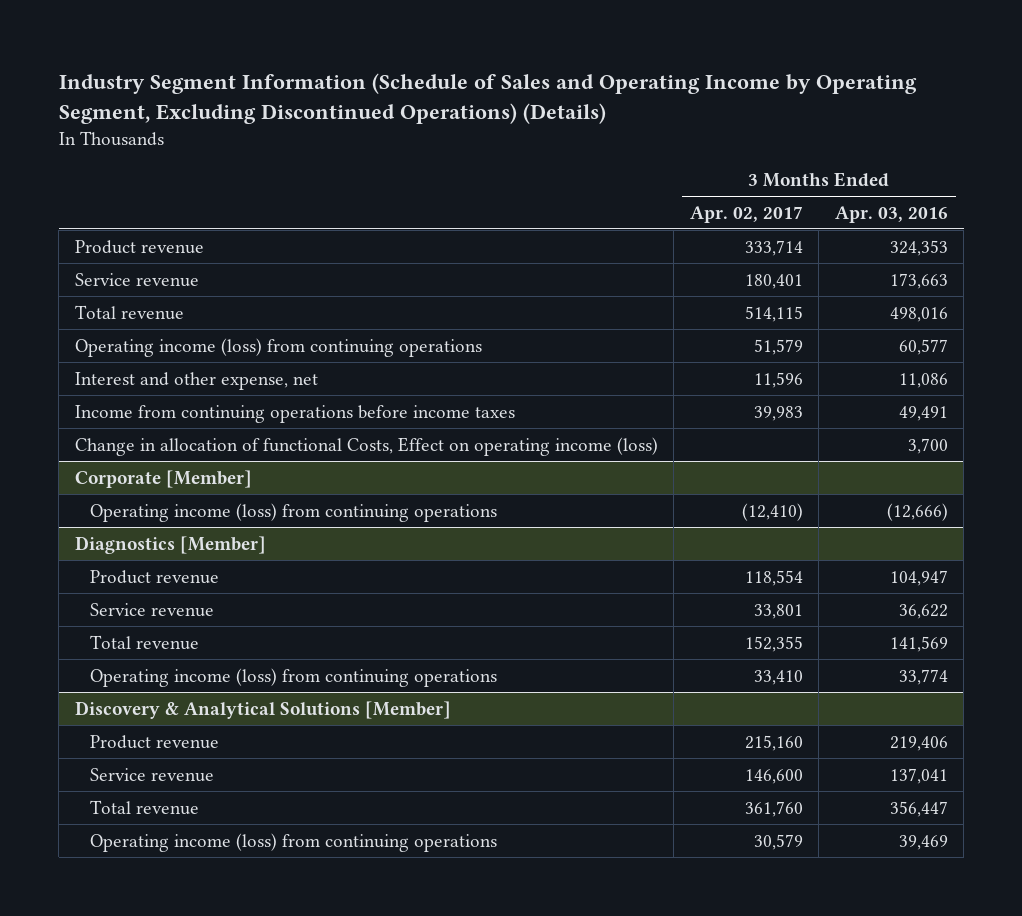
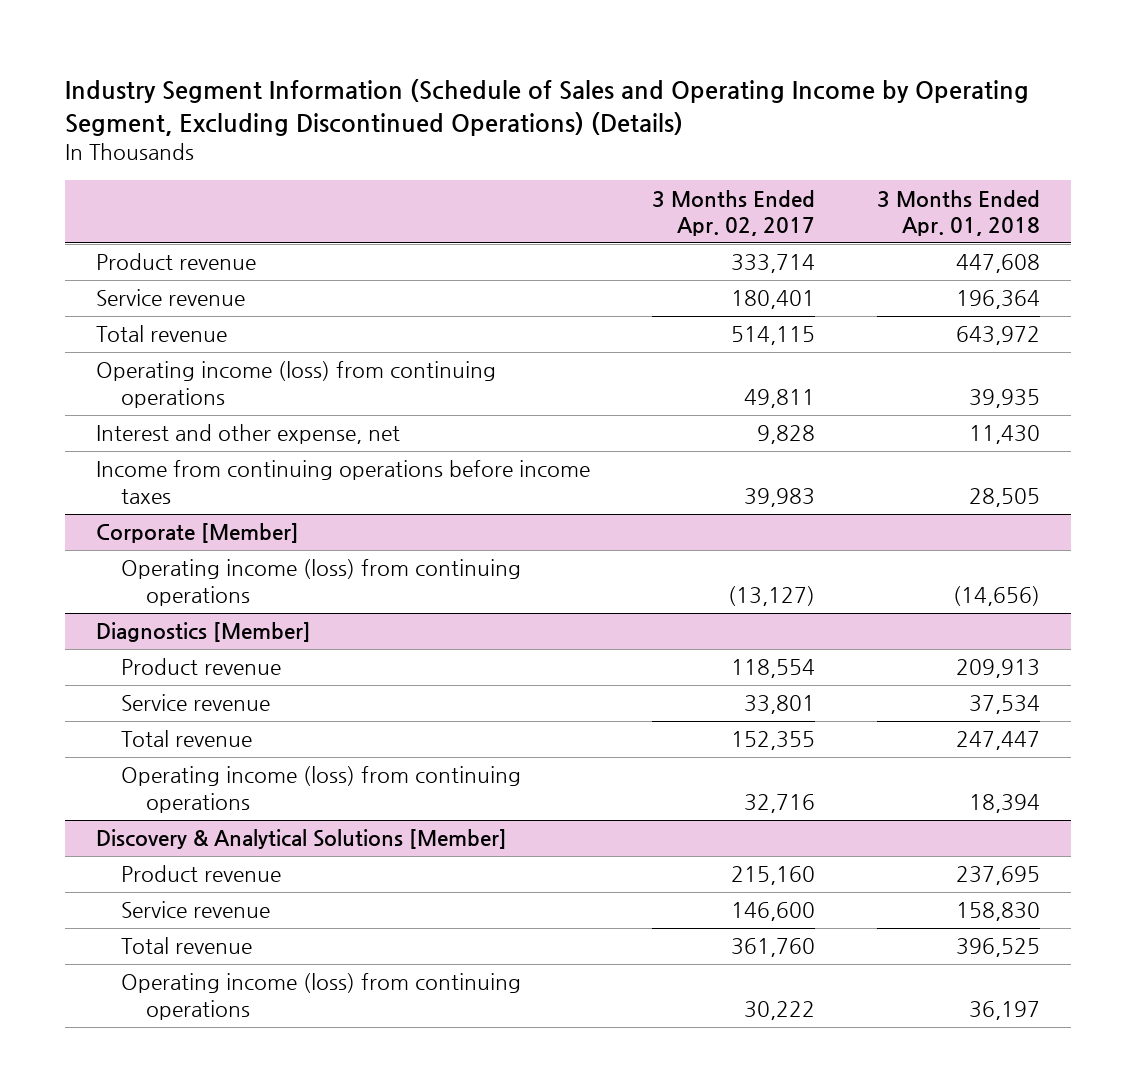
- | 3 Months Ended Apr. 02, 2017 | 3 Months Ended Apr. 03, 2016
+ | 3 Months Ended Apr. 02, 2017 | 3 Months Ended Apr. 01, 2018
- Operating income (loss) from continuing operations | 51,579 | 60,577
- Interest and other expense, net | 11,596 | 11,086
+ Operating income (loss) from continuing operations | 49,811 | 39,935
+ Interest and other expense, net | 9,828 | 11,430
- Change in allocation of functional Costs, Effect on operating income (loss) | | 3,700
@ Corporate [Member]
- Operating income (loss) from continuing operations | (12,410) | (12,666)
+ Operating income (loss) from continuing operations | (13,127) | (14,656)
@ Diagnostics [Member]
- Operating income (loss) from continuing operations | 33,410 | 33,774
+ Operating income (loss) from continuing operations | 32,716 | 18,394
@ Discovery & Analytical Solutions [Member]
- Operating income (loss) from continuing operations | 30,579 | 39,469
+ Operating income (loss) from continuing operations | 30,222 | 36,197

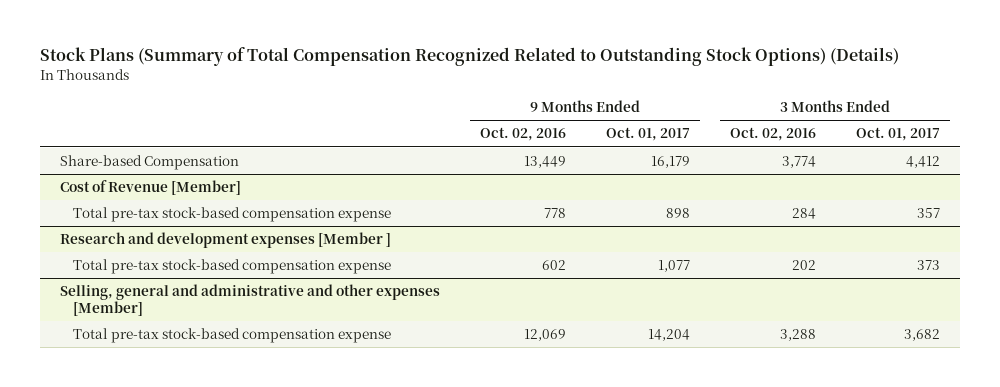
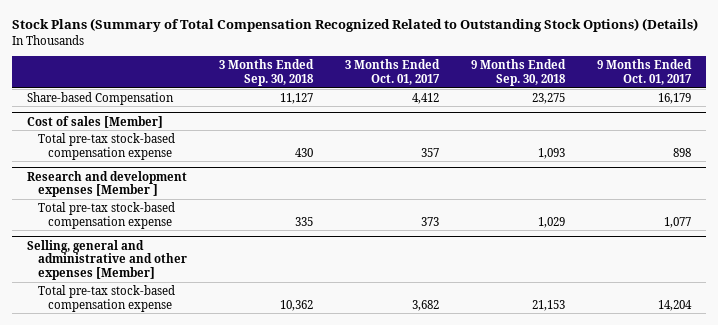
- | 9 Months Ended Oct. 02, 2016 | 9 Months Ended Oct. 01, 2017 | 3 Months Ended Oct. 02, 2016 | 3 Months Ended Oct. 01, 2017
+ | 3 Months Ended Sep. 30, 2018 | 3 Months Ended Oct. 01, 2017 | 9 Months Ended Sep. 30, 2018 | 9 Months Ended Oct. 01, 2017
- Cost of Revenue [Member]
+ Cost of sales [Member]

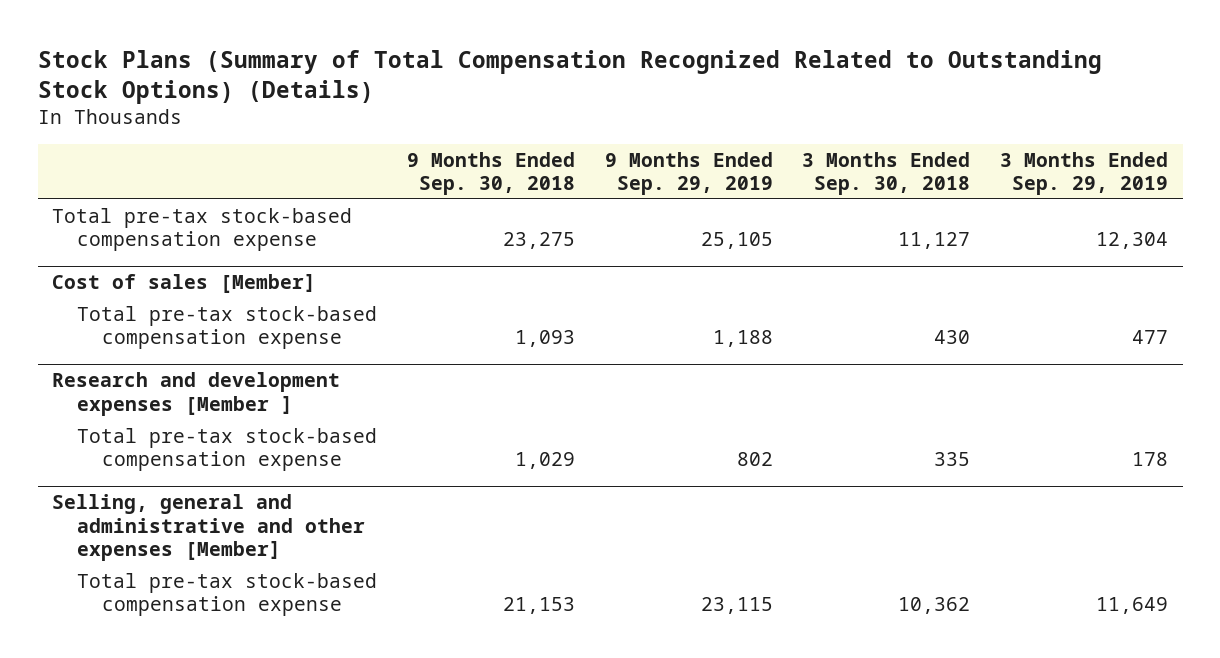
- | 3 Months Ended Sep. 30, 2018 | 3 Months Ended Oct. 01, 2017 | 9 Months Ended Sep. 30, 2018 | 9 Months Ended Oct. 01, 2017
+ | 9 Months Ended Sep. 30, 2018 | 9 Months Ended Sep. 29, 2019 | 3 Months Ended Sep. 30, 2018 | 3 Months Ended Sep. 29, 2019
- Share-based Compensation | 11,127 | 4,412 | 23,275 | 16,179
+ Total pre-tax stock-based compensation expense | 23,275 | 25,105 | 11,127 | 12,304

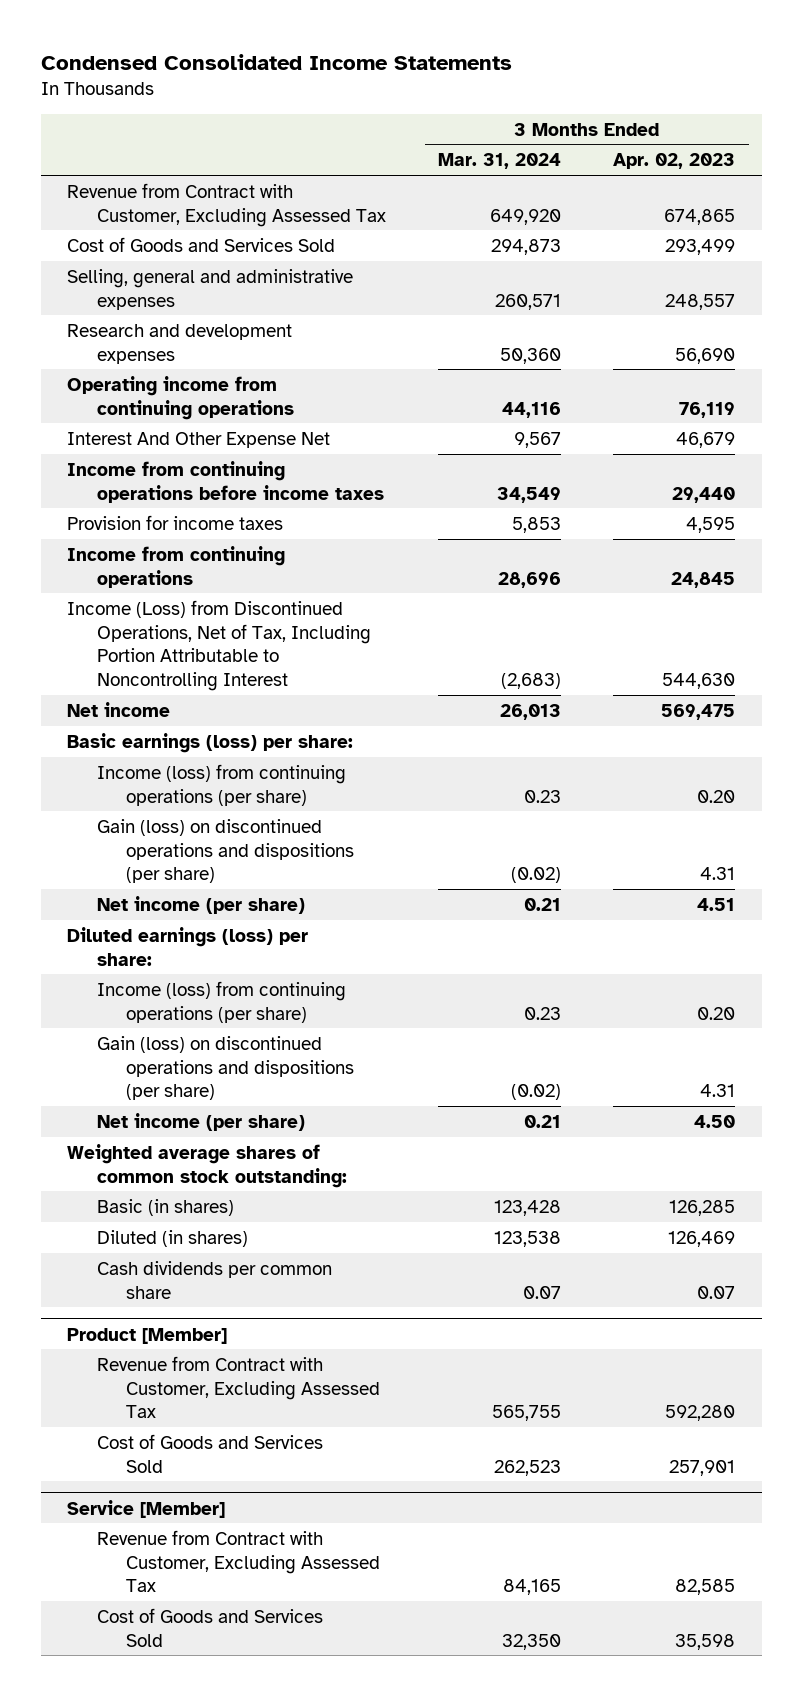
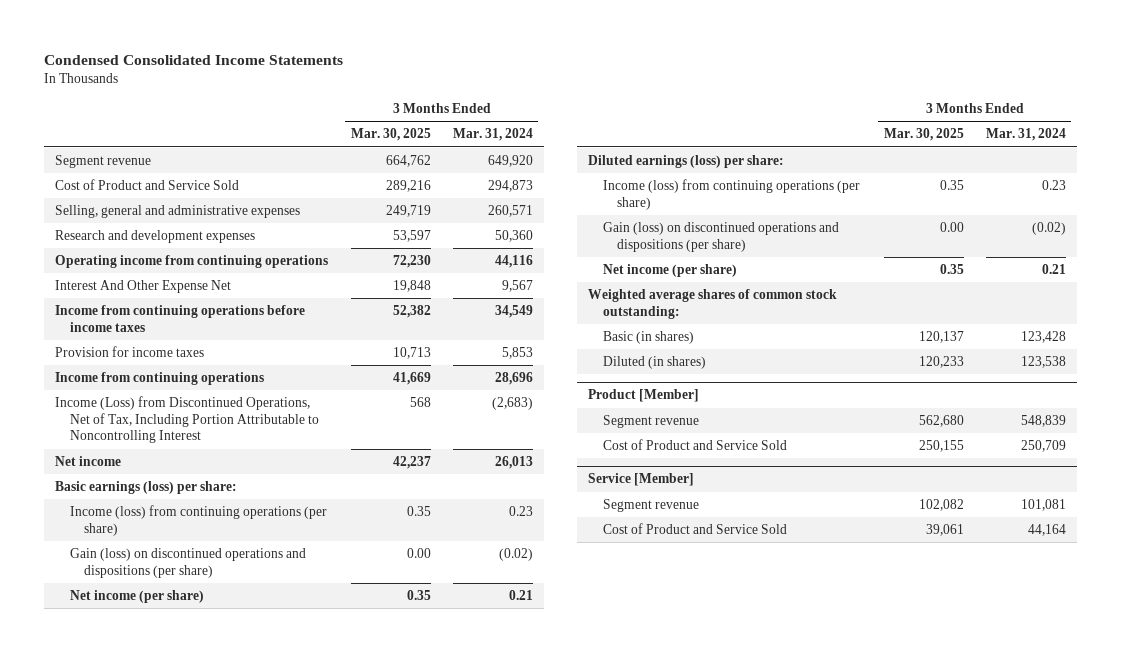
- | 3 Months Ended Mar. 31, 2024 | 3 Months Ended Apr. 02, 2023
+ | 3 Months Ended Mar. 30, 2025 | 3 Months Ended Mar. 31, 2024
- Revenue from Contract with Customer, Excluding Assessed Tax | 649,920 | 674,865
- Cost of Goods and Services Sold | 294,873 | 293,499
+ Segment revenue | 664,762 | 649,920
+ Cost of Product and Service Sold | 289,216 | 294,873
- Cash dividends per common share | 0.07 | 0.07
@ Product [Member]
- Revenue from Contract with Customer, Excluding Assessed Tax | 565,755 | 592,280
- Cost of Goods and Services Sold | 262,523 | 257,901
+ Segment revenue | 562,680 | 548,839
+ Cost of Product and Service Sold | 250,155 | 250,709
@ Service [Member]
- Revenue from Contract with Customer, Excluding Assessed Tax | 84,165 | 82,585
- Cost of Goods and Services Sold | 32,350 | 35,598
+ Segment revenue | 102,082 | 101,081
+ Cost of Product and Service Sold | 39,061 | 44,164

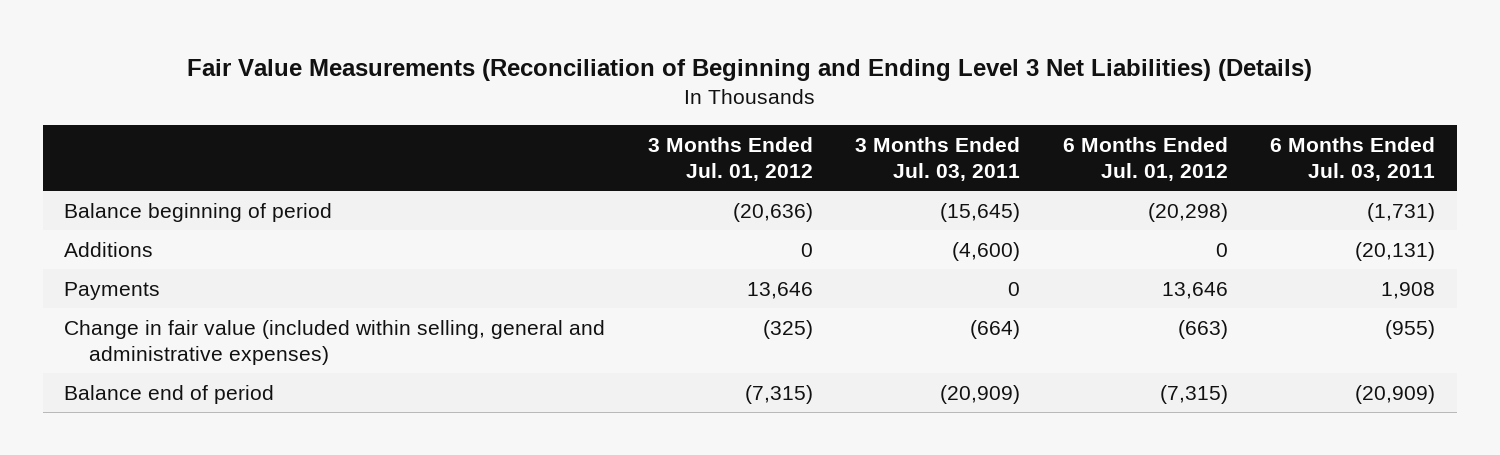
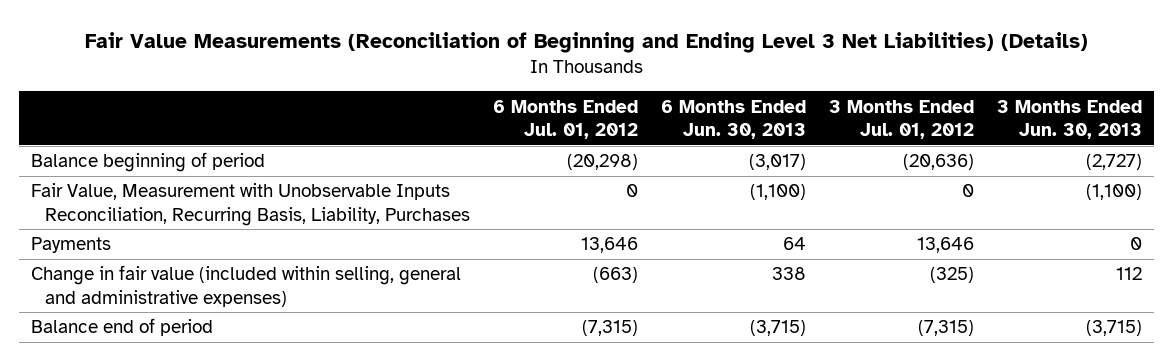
- | 3 Months Ended Jul. 01, 2012 | 3 Months Ended Jul. 03, 2011 | 6 Months Ended Jul. 01, 2012 | 6 Months Ended Jul. 03, 2011
+ | 6 Months Ended Jul. 01, 2012 | 6 Months Ended Jun. 30, 2013 | 3 Months Ended Jul. 01, 2012 | 3 Months Ended Jun. 30, 2013
- Additions | 0 | (4,600) | 0 | (20,131)
+ Fair Value, Measurement with Unobservable Inputs Reconciliation, Recurring Basis, Liability, Purchases | 0 | (1,100) | 0 | (1,100)

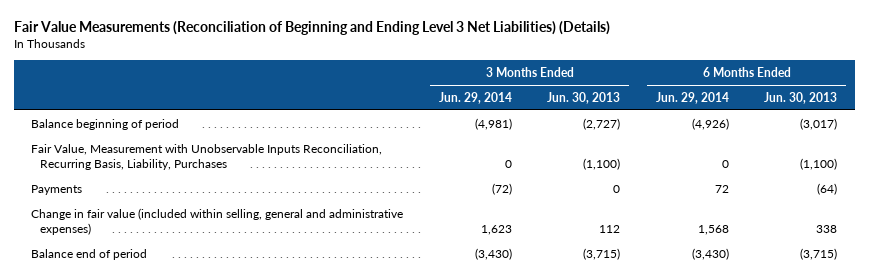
- | 6 Months Ended Jul. 01, 2012 | 6 Months Ended Jun. 30, 2013 | 3 Months Ended Jul. 01, 2012 | 3 Months Ended Jun. 30, 2013
+ | 3 Months Ended Jun. 29, 2014 | 3 Months Ended Jun. 30, 2013 | 6 Months Ended Jun. 29, 2014 | 6 Months Ended Jun. 30, 2013
- Payments | 13,646 | 64 | 13,646 | 0
+ Payments | (72) | 0 | 72 | (64)

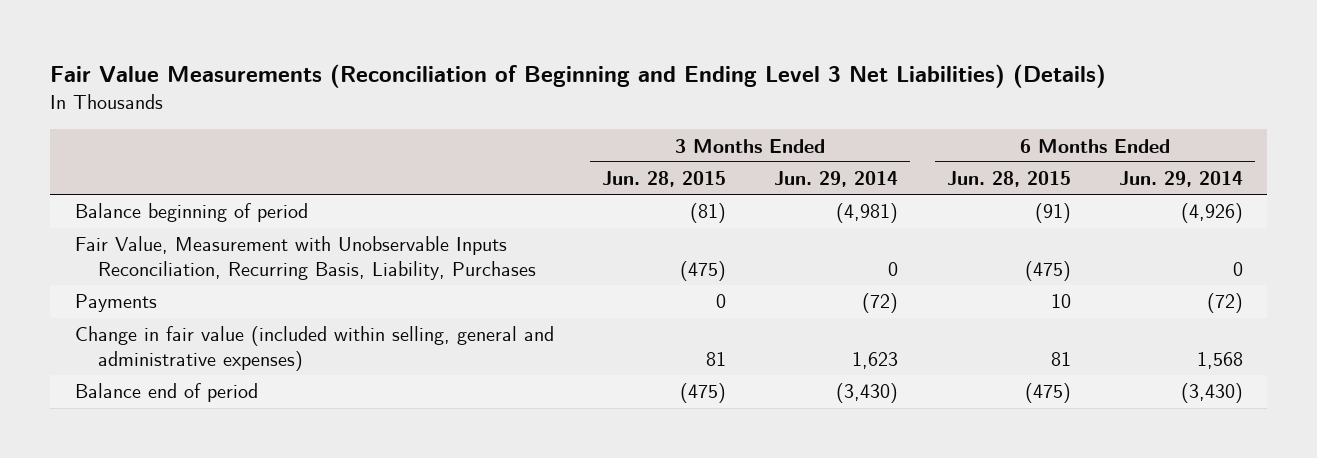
- | 3 Months Ended Jun. 29, 2014 | 3 Months Ended Jun. 30, 2013 | 6 Months Ended Jun. 29, 2014 | 6 Months Ended Jun. 30, 2013
+ | 3 Months Ended Jun. 28, 2015 | 3 Months Ended Jun. 29, 2014 | 6 Months Ended Jun. 28, 2015 | 6 Months Ended Jun. 29, 2014
- Payments | (72) | 0 | 72 | (64)
+ Payments | 0 | (72) | 10 | (72)

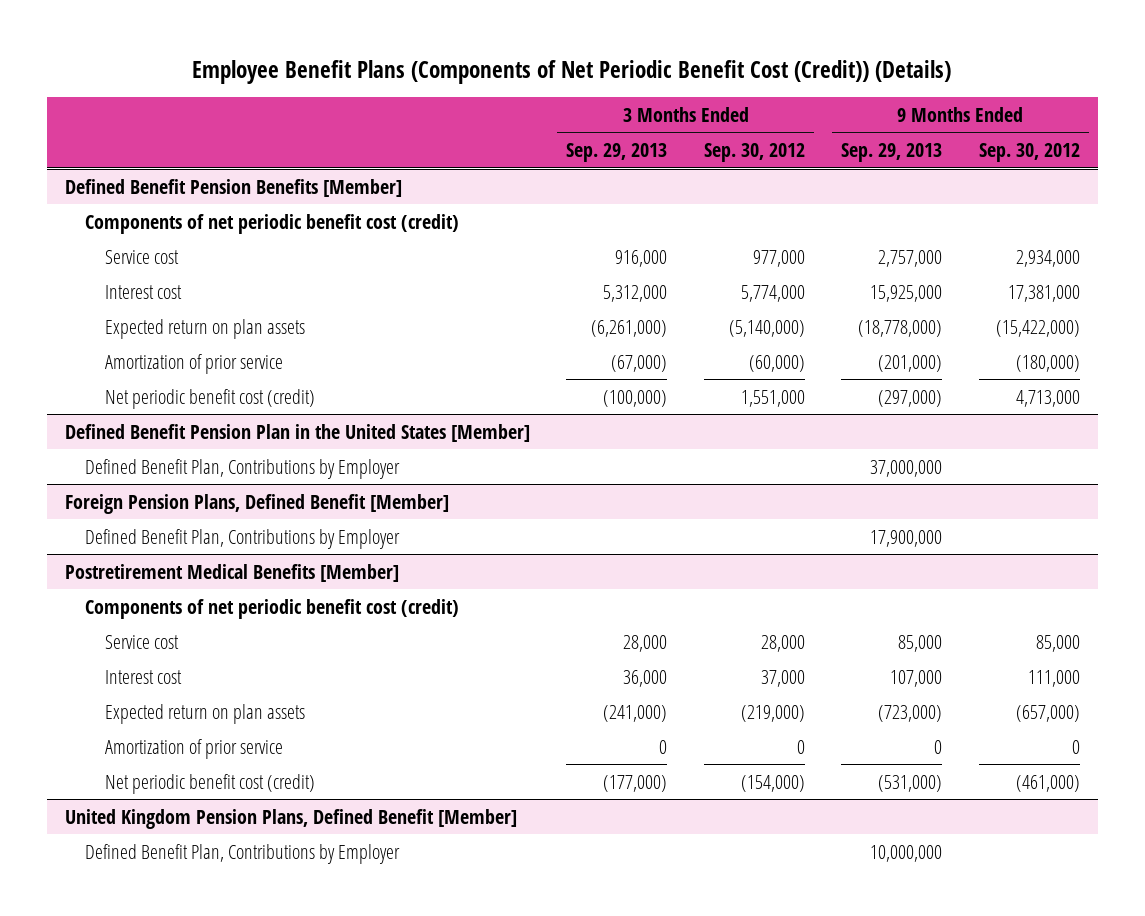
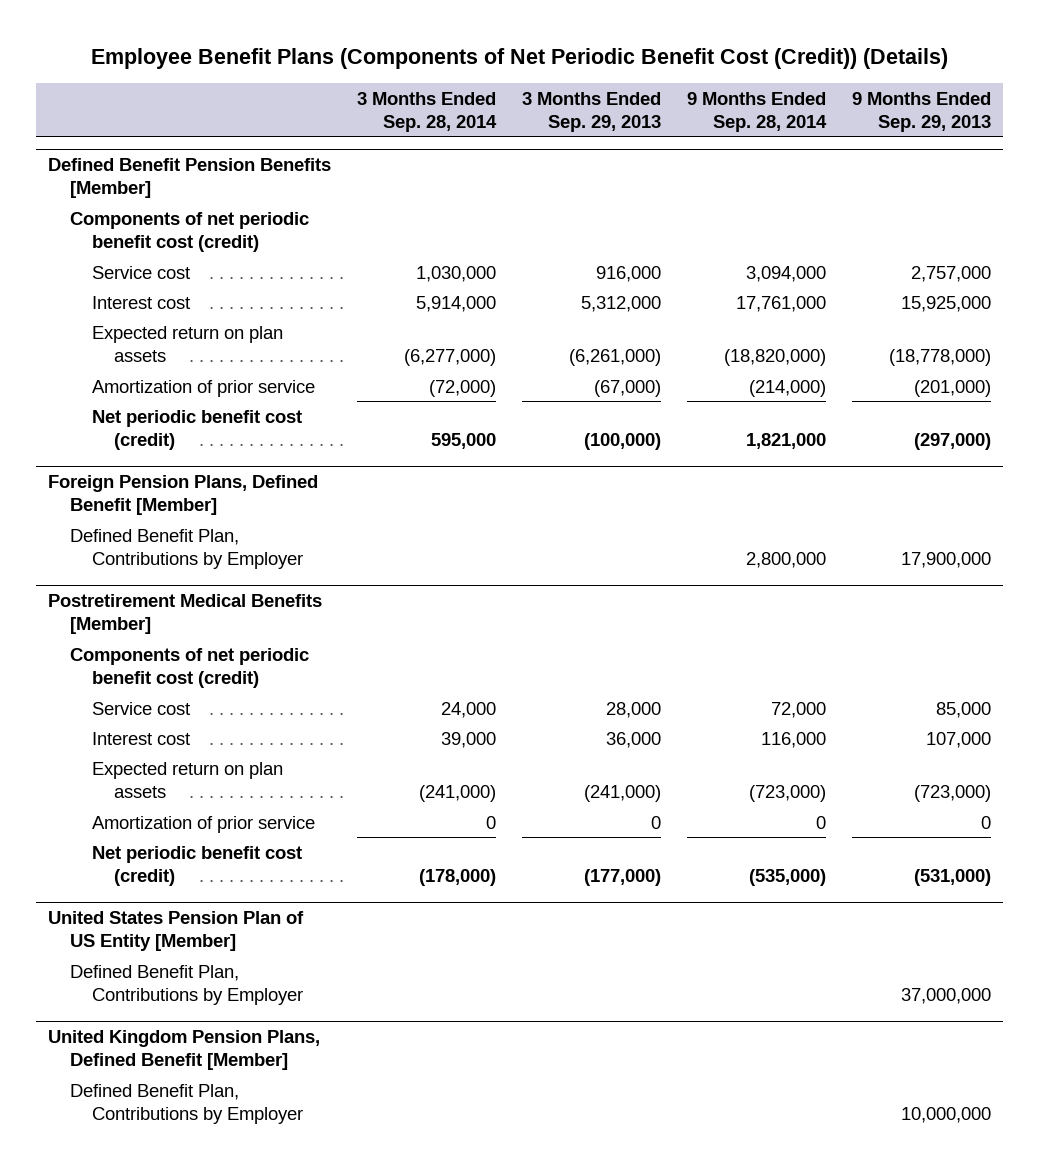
- | 3 Months Ended Sep. 29, 2013 | 3 Months Ended Sep. 30, 2012 | 9 Months Ended Sep. 29, 2013 | 9 Months Ended Sep. 30, 2012
+ | 3 Months Ended Sep. 28, 2014 | 3 Months Ended Sep. 29, 2013 | 9 Months Ended Sep. 28, 2014 | 9 Months Ended Sep. 29, 2013
- Defined Benefit Pension Plan in the United States [Member]
- Defined Benefit Plan, Contributions by Employer | | | 37,000,000 |
+ United States Pension Plan of US Entity [Member]
+ Defined Benefit Plan, Contributions by Employer | | | | 37,000,000

